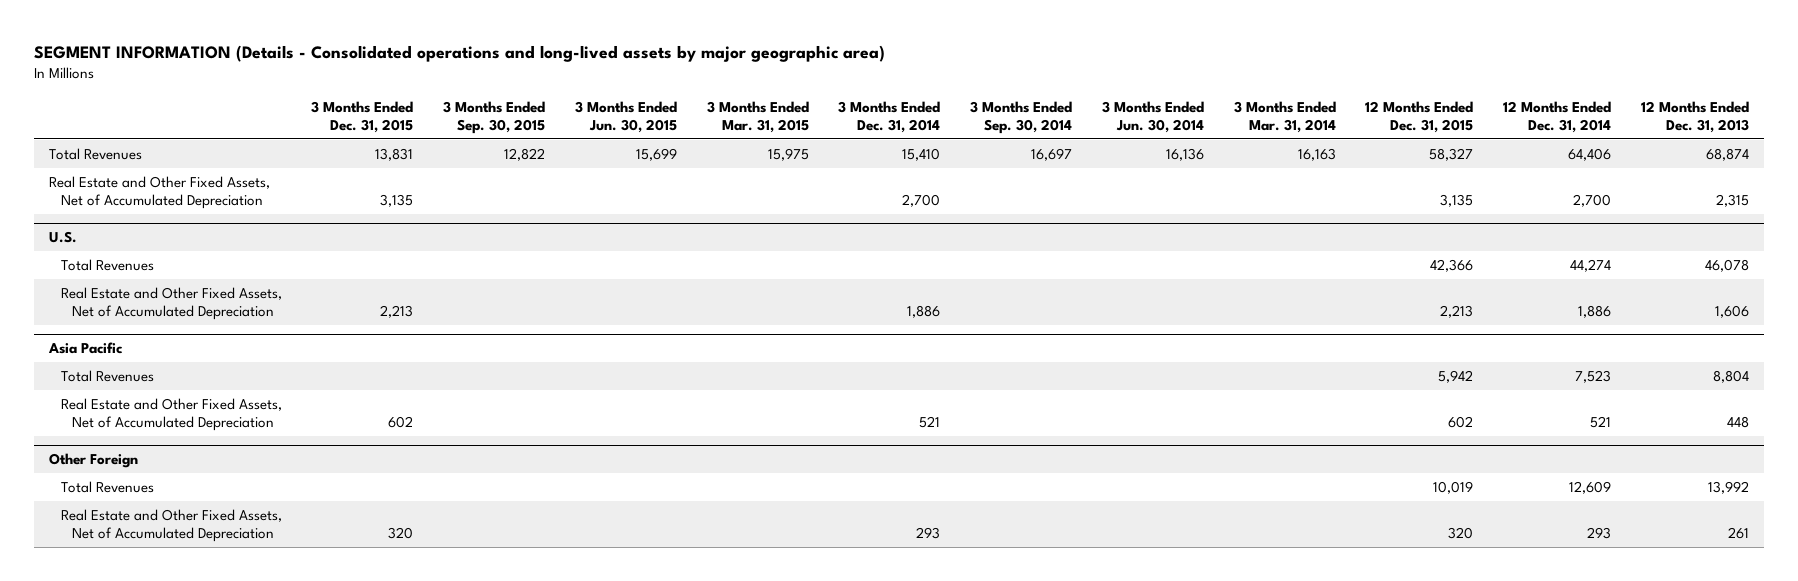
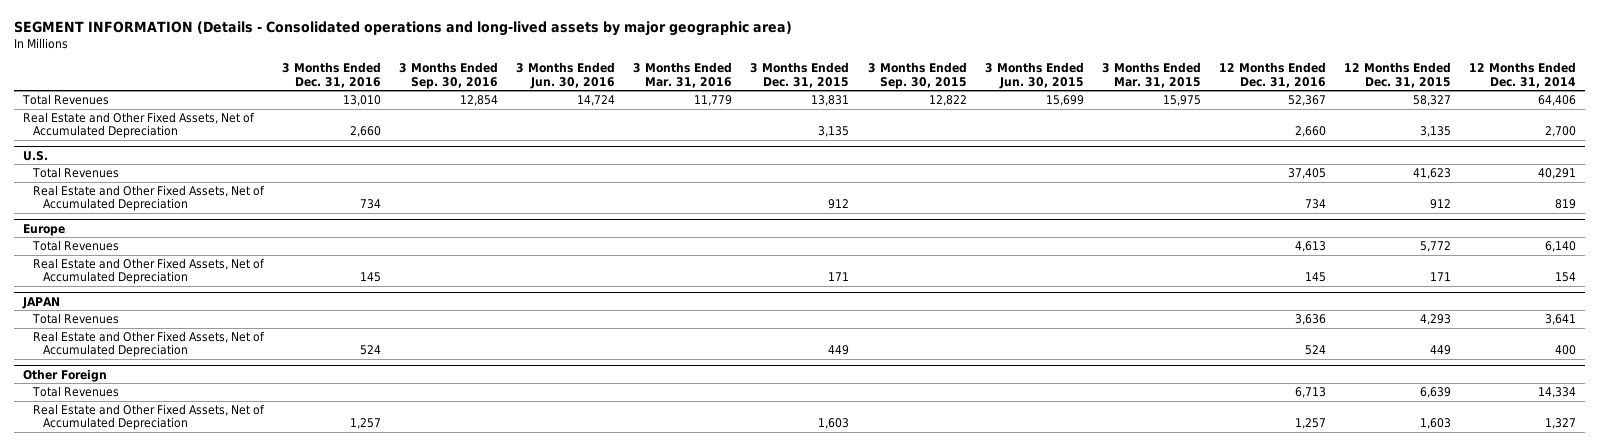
- | 3 Months Ended Dec. 31, 2015 | 3 Months Ended Sep. 30, 2015 | 3 Months Ended Jun. 30, 2015 | 3 Months Ended Mar. 31, 2015 | 3 Months Ended Dec. 31, 2014 | 3 Months Ended Sep. 30, 2014 | 3 Months Ended Jun. 30, 2014 | 3 Months Ended Mar. 31, 2014 | 12 Months Ended Dec. 31, 2015 | 12 Months Ended Dec. 31, 2014 | 12 Months Ended Dec. 31, 2013
+ | 3 Months Ended Dec. 31, 2016 | 3 Months Ended Sep. 30, 2016 | 3 Months Ended Jun. 30, 2016 | 3 Months Ended Mar. 31, 2016 | 3 Months Ended Dec. 31, 2015 | 3 Months Ended Sep. 30, 2015 | 3 Months Ended Jun. 30, 2015 | 3 Months Ended Mar. 31, 2015 | 12 Months Ended Dec. 31, 2016 | 12 Months Ended Dec. 31, 2015 | 12 Months Ended Dec. 31, 2014
@ U.S.
- Total Revenues | | | | | | | | | 42,366 | 44,274 | 46,078
- Real Estate and Other Fixed Assets, Net of Accumulated Depreciation | 2,213 | | | | 1,886 | | | | 2,213 | 1,886 | 1,606
- Asia Pacific
- Total Revenues | | | | | | | | | 5,942 | 7,523 | 8,804
- Real Estate and Other Fixed Assets, Net of Accumulated Depreciation | 602 | | | | 521 | | | | 602 | 521 | 448
@ U.S.
+ Total Revenues | | | | | | | | | 37,405 | 41,623 | 40,291
+ Real Estate and Other Fixed Assets, Net of Accumulated Depreciation | 734 | | | | 912 | | | | 734 | 912 | 819
+ Europe
+ Total Revenues | | | | | | | | | 4,613 | 5,772 | 6,140
+ Real Estate and Other Fixed Assets, Net of Accumulated Depreciation | 145 | | | | 171 | | | | 145 | 171 | 154
+ JAPAN
+ Total Revenues | | | | | | | | | 3,636 | 4,293 | 3,641
+ Real Estate and Other Fixed Assets, Net of Accumulated Depreciation | 524 | | | | 449 | | | | 524 | 449 | 400
@ Other Foreign
- Total Revenues | | | | | | | | | 10,019 | 12,609 | 13,992
- Real Estate and Other Fixed Assets, Net of Accumulated Depreciation | 320 | | | | 293 | | | | 320 | 293 | 261
+ Total Revenues | | | | | | | | | 6,713 | 6,639 | 14,334
+ Real Estate and Other Fixed Assets, Net of Accumulated Depreciation | 1,257 | | | | 1,603 | | | | 1,257 | 1,603 | 1,327

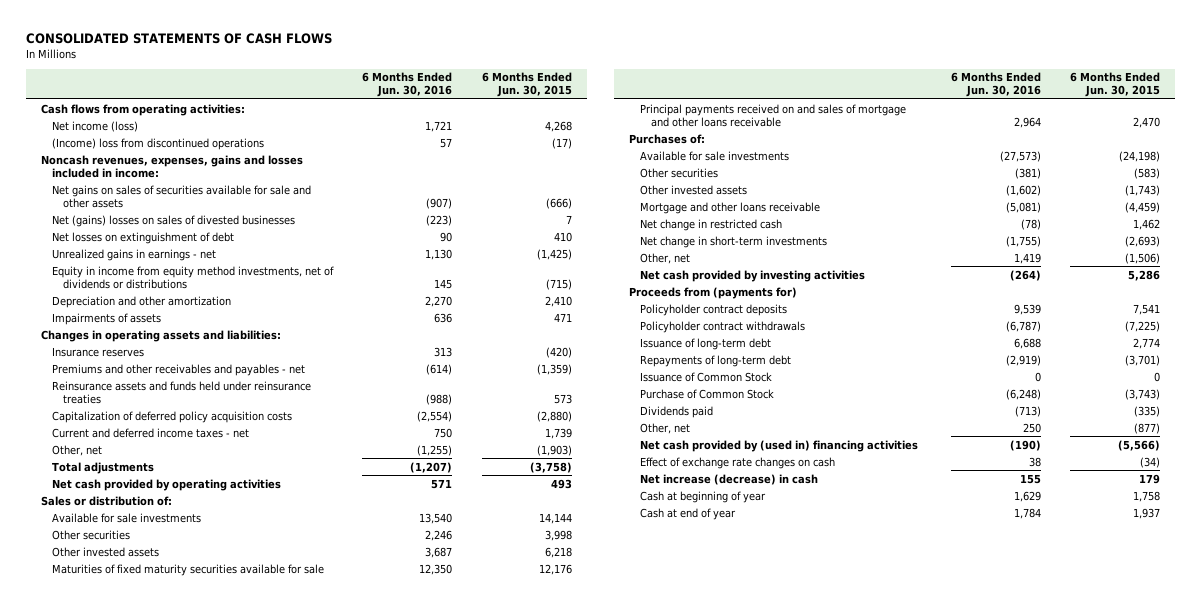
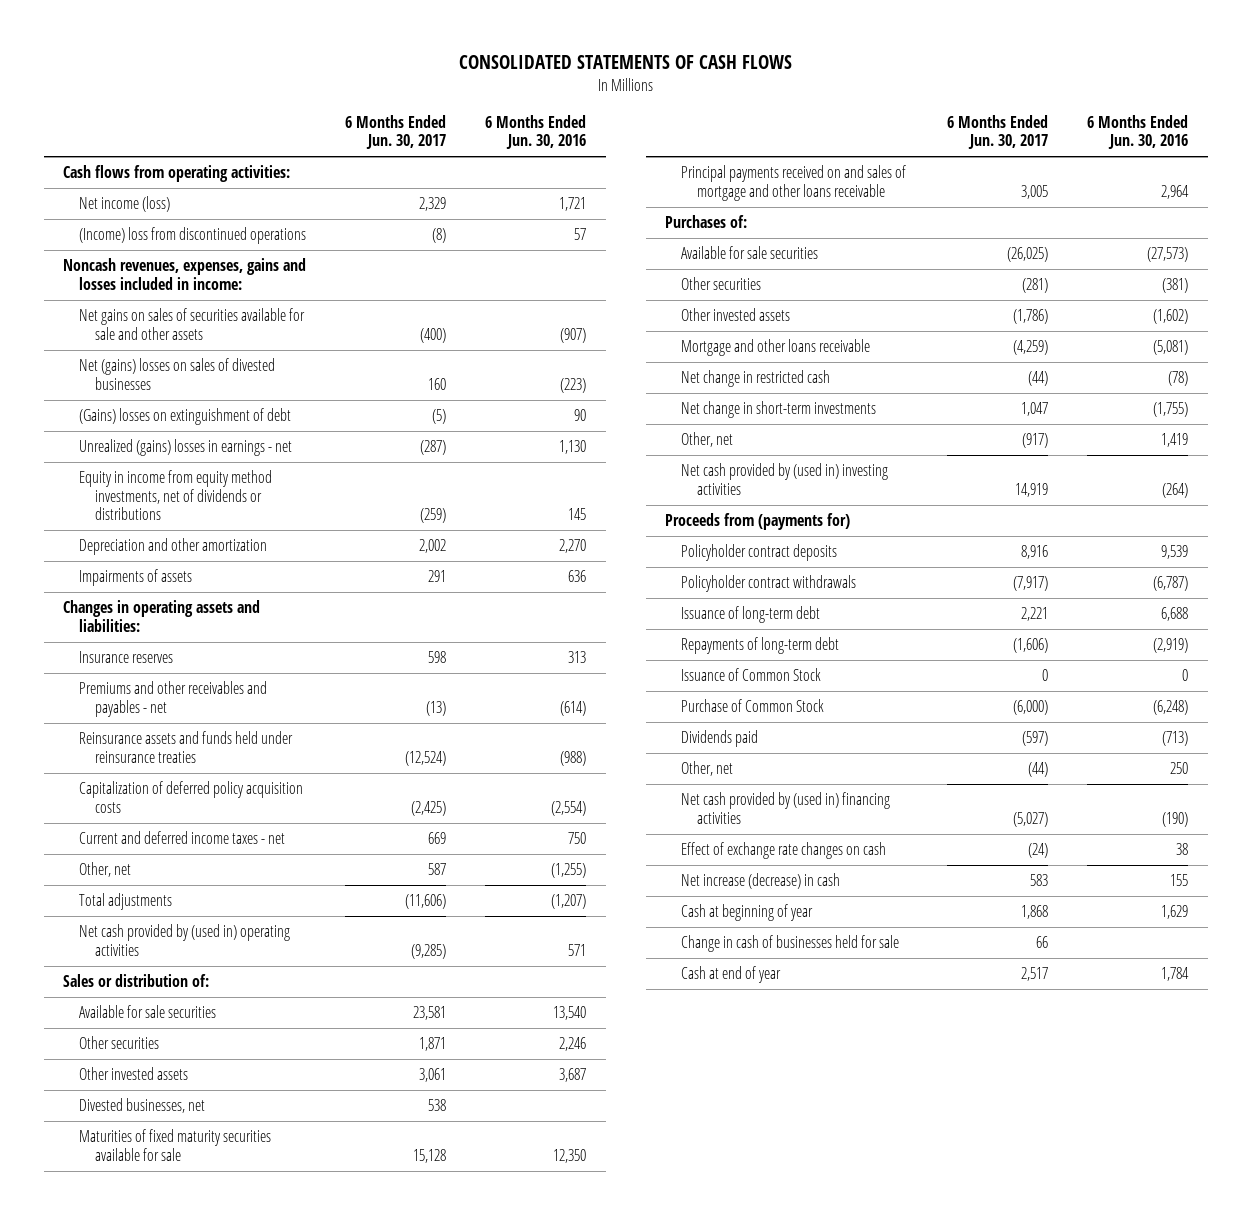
- | 6 Months Ended Jun. 30, 2016 | 6 Months Ended Jun. 30, 2015
+ | 6 Months Ended Jun. 30, 2017 | 6 Months Ended Jun. 30, 2016
- Net losses on extinguishment of debt | 90 | 410
- Unrealized gains in earnings - net | 1,130 | (1,425)
+ (Gains) losses on extinguishment of debt | (5) | 90
+ Unrealized (gains) losses in earnings - net | (287) | 1,130
- Net cash provided by operating activities | 571 | 493
+ Net cash provided by (used in) operating activities | (9,285) | 571
- Available for sale investments | 13,540 | 14,144
+ Available for sale securities | 23,581 | 13,540
+ Divested businesses, net | 538 |
- Available for sale investments | (27,573) | (24,198)
+ Available for sale securities | (26,025) | (27,573)
- Net cash provided by investing activities | (264) | 5,286
+ Net cash provided by (used in) investing activities | 14,919 | (264)
+ Change in cash of businesses held for sale | 66 |

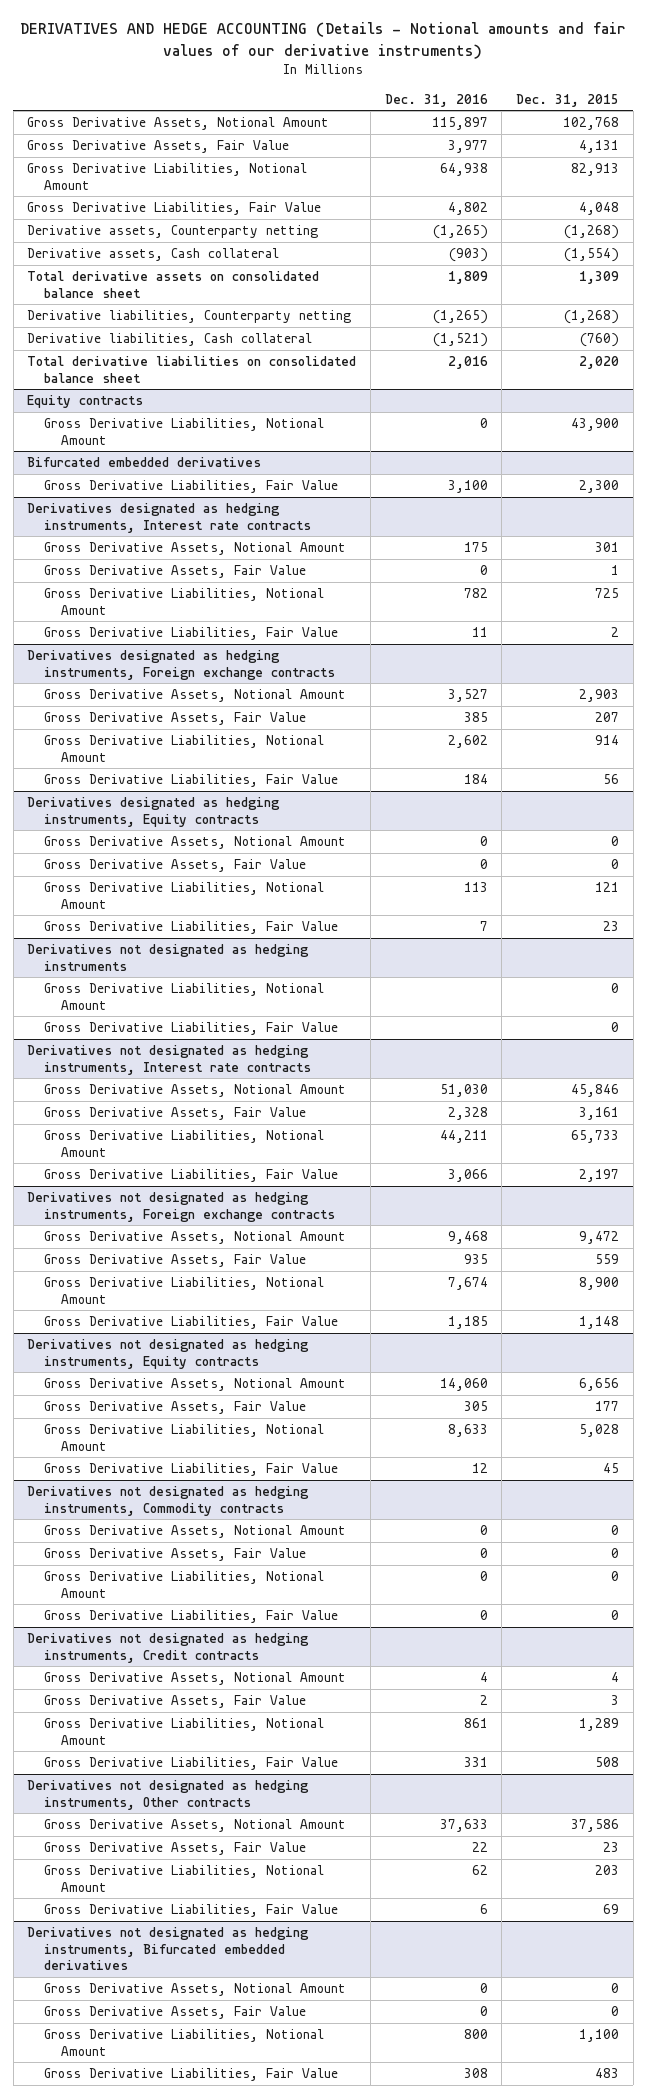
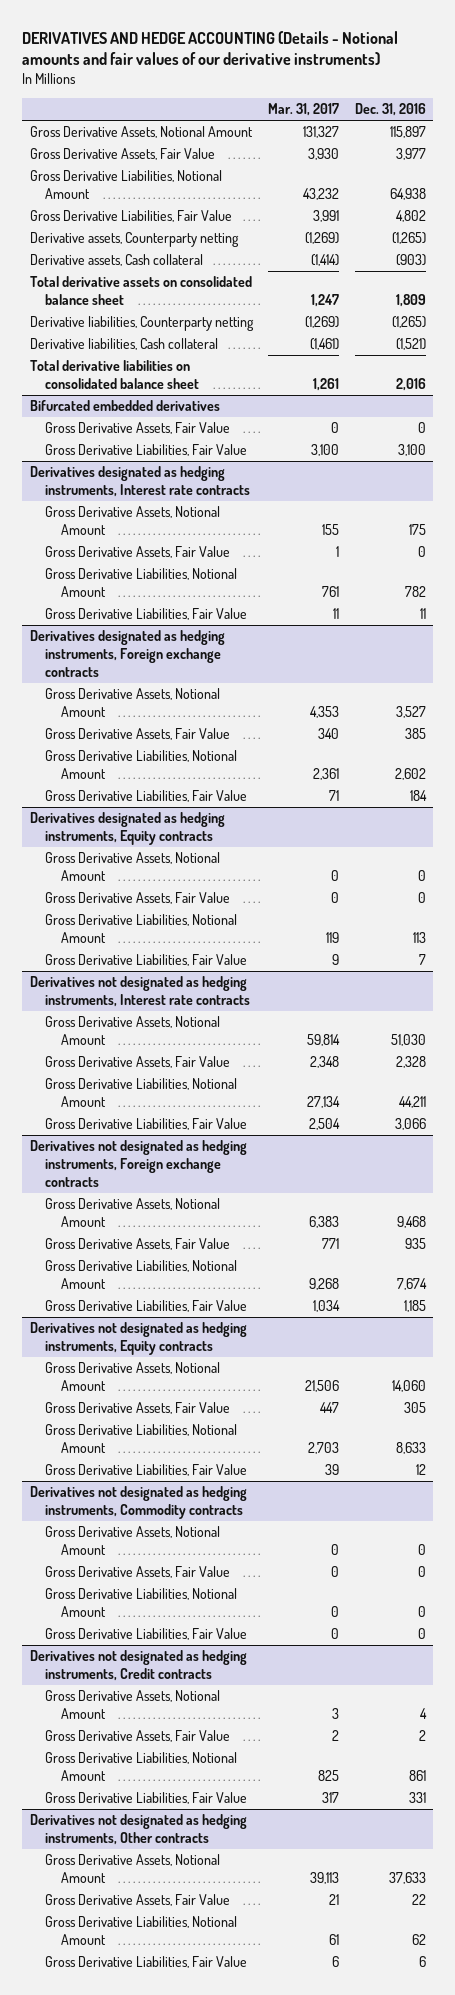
- | Dec. 31, 2016 | Dec. 31, 2015
+ | Mar. 31, 2017 | Dec. 31, 2016
- Equity contracts
- Gross Derivative Liabilities, Notional Amount | 0 | 43,900
@ Bifurcated embedded derivatives
+ Gross Derivative Assets, Fair Value | 0 | 0
- Derivatives not designated as hedging instruments
- Gross Derivative Liabilities, Notional Amount | | 0
- Gross Derivative Liabilities, Fair Value | | 0
- Derivatives not designated as hedging instruments, Bifurcated embedded derivatives
- Gross Derivative Assets, Notional Amount | 0 | 0
- Gross Derivative Assets, Fair Value | 0 | 0
- Gross Derivative Liabilities, Notional Amount | 800 | 1,100
- Gross Derivative Liabilities, Fair Value | 308 | 483

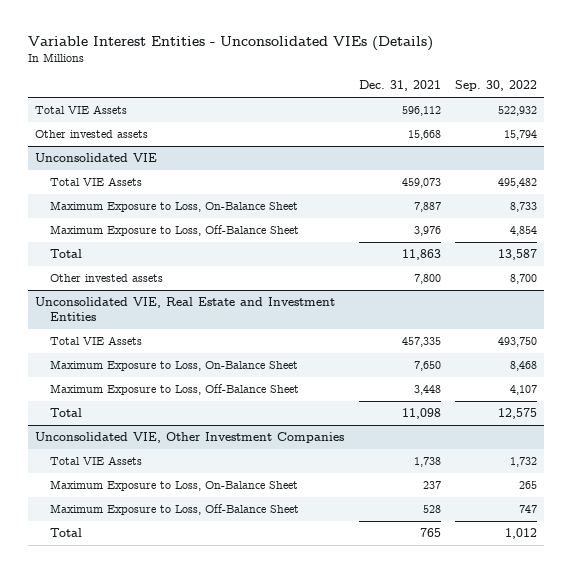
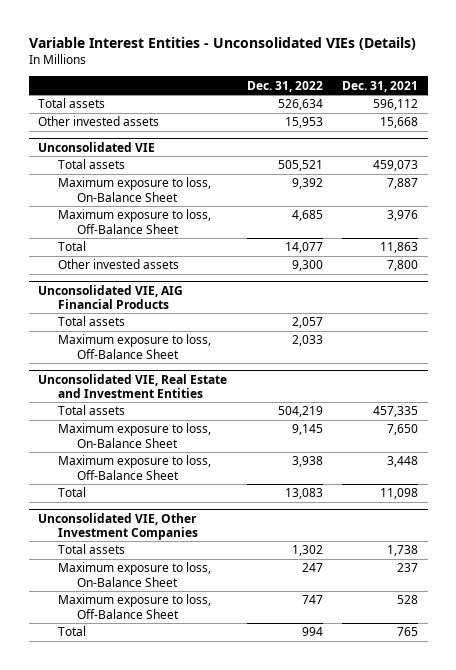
- | Dec. 31, 2021 | Sep. 30, 2022
+ | Dec. 31, 2022 | Dec. 31, 2021
- Total VIE Assets | 596,112 | 522,932
+ Total assets | 526,634 | 596,112
@ Unconsolidated VIE
- Total VIE Assets | 459,073 | 495,482
- Maximum Exposure to Loss, On-Balance Sheet | 7,887 | 8,733
- Maximum Exposure to Loss, Off-Balance Sheet | 3,976 | 4,854
+ Total assets | 505,521 | 459,073
+ Maximum exposure to loss, On-Balance Sheet | 9,392 | 7,887
+ Maximum exposure to loss, Off-Balance Sheet | 4,685 | 3,976
+ Unconsolidated VIE, AIG Financial Products
+ Total assets | 2,057 |
+ Maximum exposure to loss, Off-Balance Sheet | 2,033 |
@ Unconsolidated VIE, Real Estate and Investment Entities
- Total VIE Assets | 457,335 | 493,750
- Maximum Exposure to Loss, On-Balance Sheet | 7,650 | 8,468
- Maximum Exposure to Loss, Off-Balance Sheet | 3,448 | 4,107
+ Total assets | 504,219 | 457,335
+ Maximum exposure to loss, On-Balance Sheet | 9,145 | 7,650
+ Maximum exposure to loss, Off-Balance Sheet | 3,938 | 3,448
@ Unconsolidated VIE, Other Investment Companies
- Total VIE Assets | 1,738 | 1,732
- Maximum Exposure to Loss, On-Balance Sheet | 237 | 265
- Maximum Exposure to Loss, Off-Balance Sheet | 528 | 747
+ Total assets | 1,302 | 1,738
+ Maximum exposure to loss, On-Balance Sheet | 247 | 237
+ Maximum exposure to loss, Off-Balance Sheet | 747 | 528

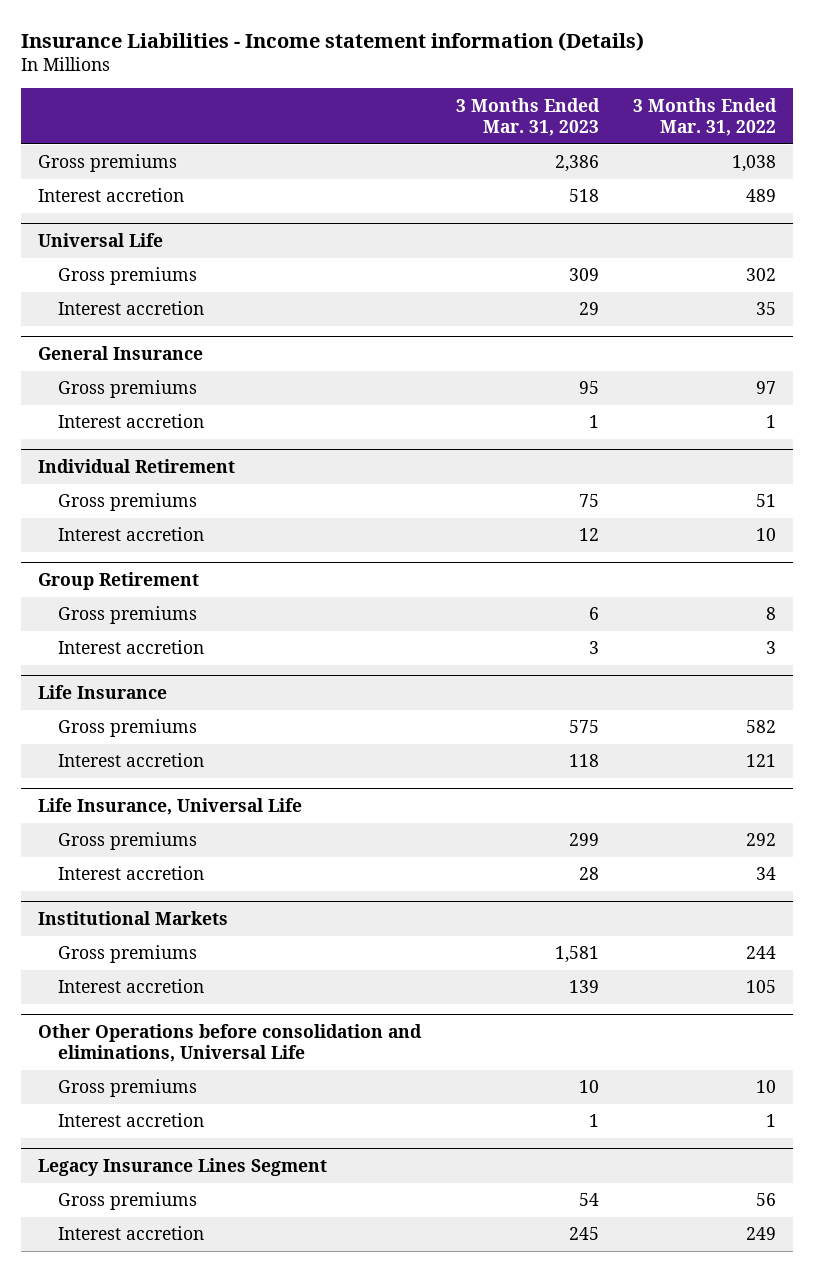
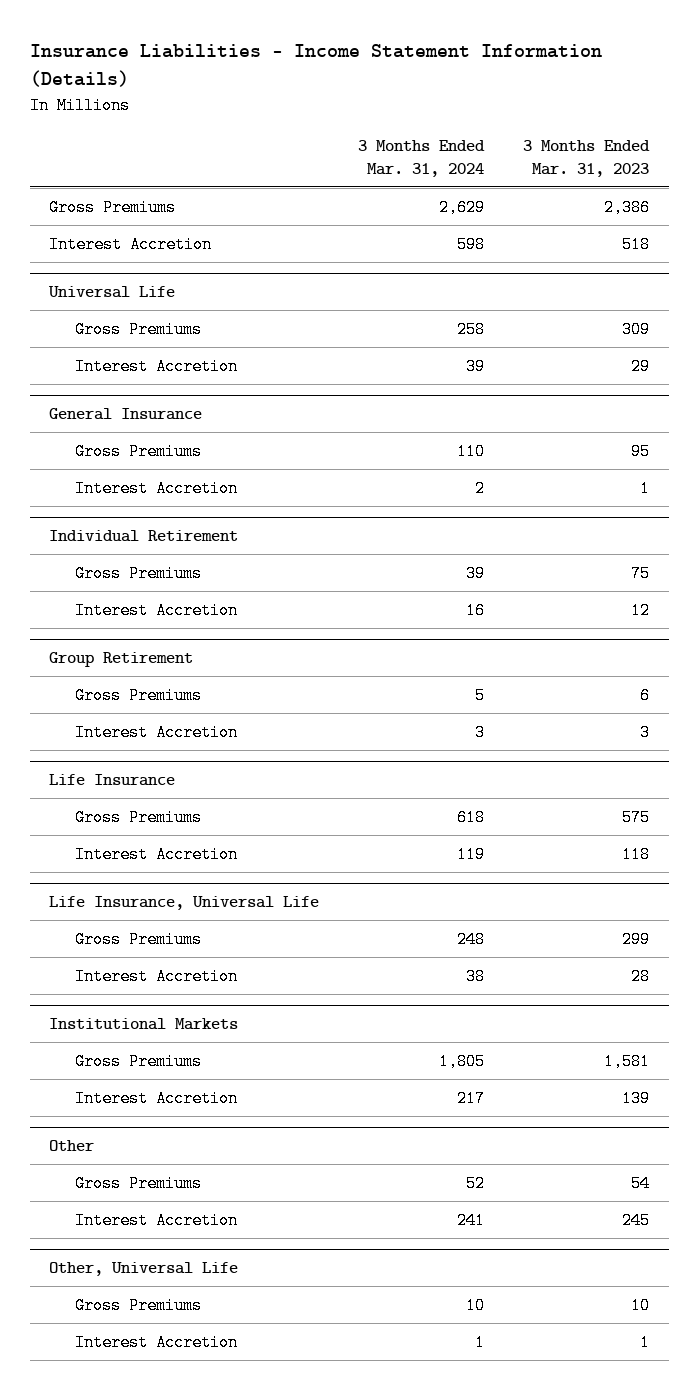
- Insurance Liabilities - Income statement information (Details)
+ Insurance Liabilities - Income Statement Information (Details)
- | 3 Months Ended Mar. 31, 2023 | 3 Months Ended Mar. 31, 2022
+ | 3 Months Ended Mar. 31, 2024 | 3 Months Ended Mar. 31, 2023
- Gross premiums | 2,386 | 1,038
- Interest accretion | 518 | 489
+ Gross Premiums | 2,629 | 2,386
+ Interest Accretion | 598 | 518
@ Universal Life
- Gross premiums | 309 | 302
- Interest accretion | 29 | 35
+ Gross Premiums | 258 | 309
+ Interest Accretion | 39 | 29
@ General Insurance
- Gross premiums | 95 | 97
- Interest accretion | 1 | 1
+ Gross Premiums | 110 | 95
+ Interest Accretion | 2 | 1
@ Individual Retirement
- Gross premiums | 75 | 51
- Interest accretion | 12 | 10
+ Gross Premiums | 39 | 75
+ Interest Accretion | 16 | 12
@ Group Retirement
- Gross premiums | 6 | 8
- Interest accretion | 3 | 3
+ Gross Premiums | 5 | 6
+ Interest Accretion | 3 | 3
@ Life Insurance
- Gross premiums | 575 | 582
- Interest accretion | 118 | 121
+ Gross Premiums | 618 | 575
+ Interest Accretion | 119 | 118
@ Life Insurance, Universal Life
- Gross premiums | 299 | 292
- Interest accretion | 28 | 34
+ Gross Premiums | 248 | 299
+ Interest Accretion | 38 | 28
@ Institutional Markets
- Gross premiums | 1,581 | 244
- Interest accretion | 139 | 105
- Other Operations before consolidation and eliminations, Universal Life
- Gross premiums | 10 | 10
- Interest accretion | 1 | 1
- Legacy Insurance Lines Segment
- Gross premiums | 54 | 56
- Interest accretion | 245 | 249
@ Institutional Markets
+ Gross Premiums | 1,805 | 1,581
+ Interest Accretion | 217 | 139
+ Other
+ Gross Premiums | 52 | 54
+ Interest Accretion | 241 | 245
+ Other, Universal Life
+ Gross Premiums | 10 | 10
+ Interest Accretion | 1 | 1

